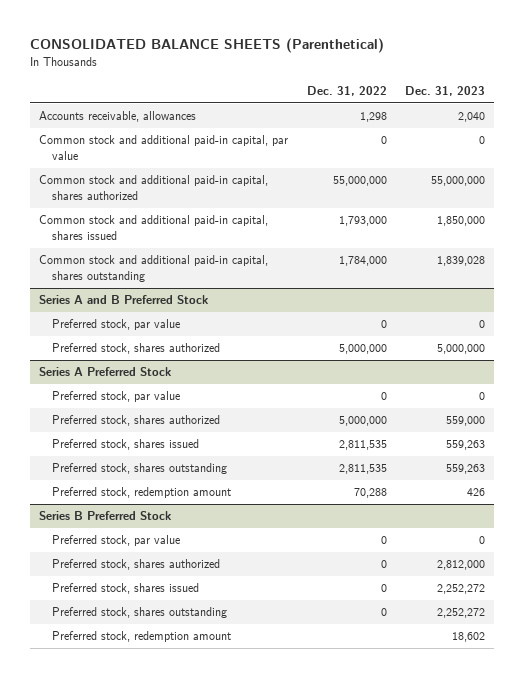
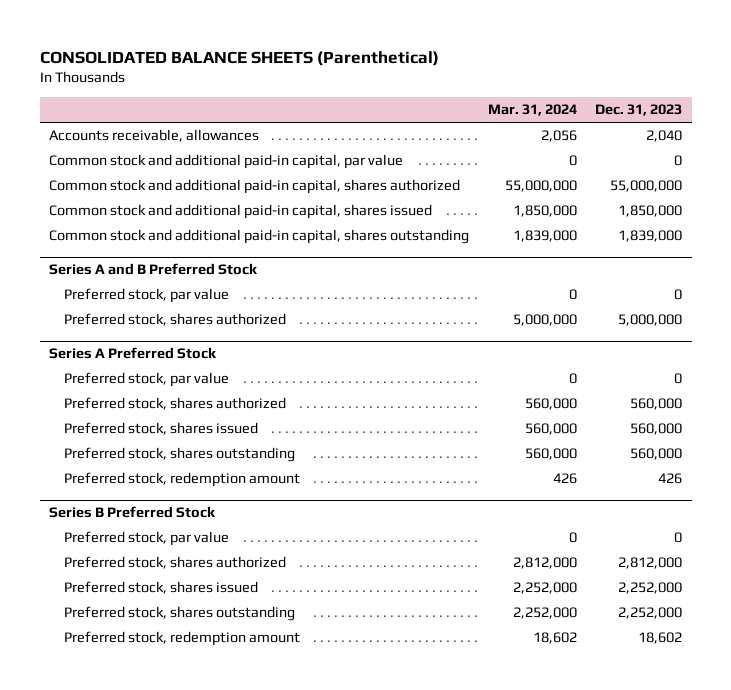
- | Dec. 31, 2022 | Dec. 31, 2023
+ | Mar. 31, 2024 | Dec. 31, 2023
- Common stock and additional paid-in capital, shares outstanding | 1,784,000 | 1,839,028
+ Common stock and additional paid-in capital, shares outstanding | 1,839,000 | 1,839,000
@ Series A Preferred Stock
- Preferred stock, shares authorized | 5,000,000 | 559,000
- Preferred stock, shares issued | 2,811,535 | 559,263
- Preferred stock, shares outstanding | 2,811,535 | 559,263
+ Preferred stock, shares authorized | 560,000 | 560,000
+ Preferred stock, shares issued | 560,000 | 560,000
+ Preferred stock, shares outstanding | 560,000 | 560,000
@ Series B Preferred Stock
- Preferred stock, shares issued | 0 | 2,252,272
- Preferred stock, shares outstanding | 0 | 2,252,272
+ Preferred stock, shares issued | 2,252,000 | 2,252,000
+ Preferred stock, shares outstanding | 2,252,000 | 2,252,000

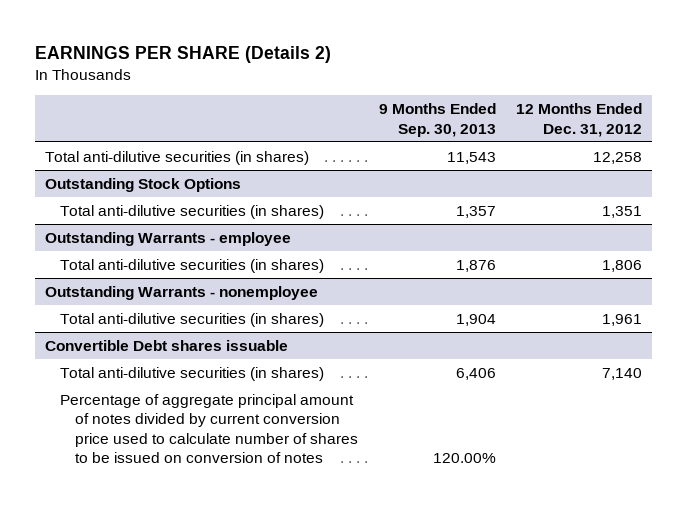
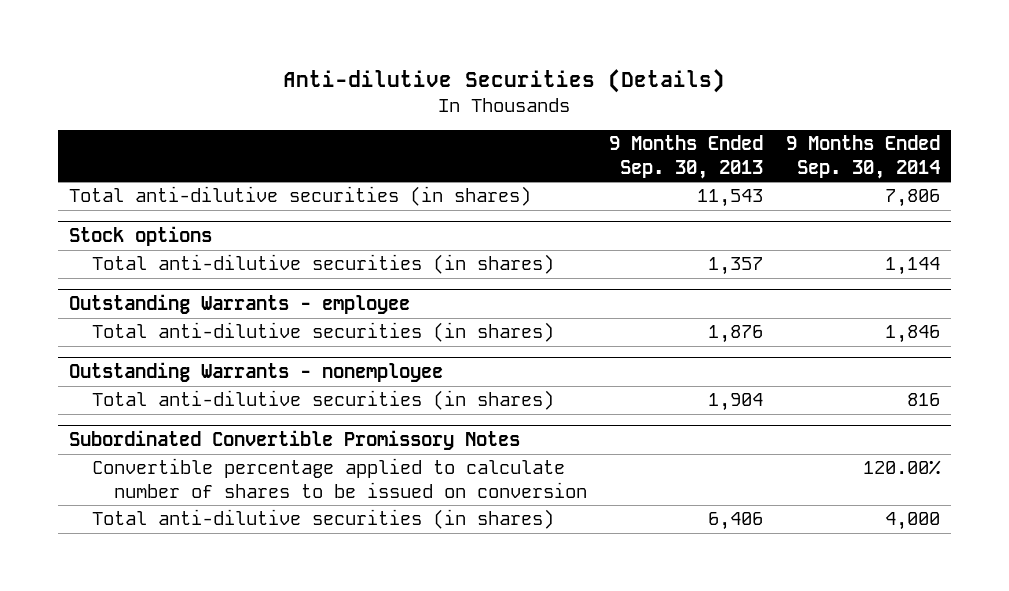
- EARNINGS PER SHARE (Details 2)
+ Anti-dilutive Securities (Details)
- | 9 Months Ended Sep. 30, 2013 | 12 Months Ended Dec. 31, 2012
+ | 9 Months Ended Sep. 30, 2013 | 9 Months Ended Sep. 30, 2014
- Outstanding Stock Options
+ Stock options
- Convertible Debt shares issuable
+ Subordinated Convertible Promissory Notes
+ Convertible percentage applied to calculate number of shares to be issued on conversion | | 120.00%
- Percentage of aggregate principal amount of notes divided by current conversion price used to calculate number of shares to be issued on conversion of notes | 120.00% |

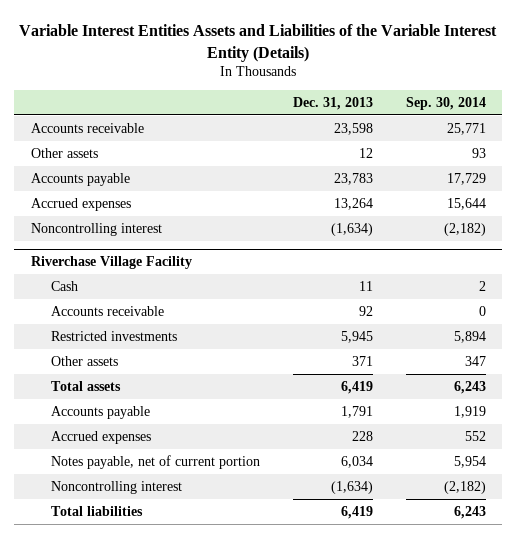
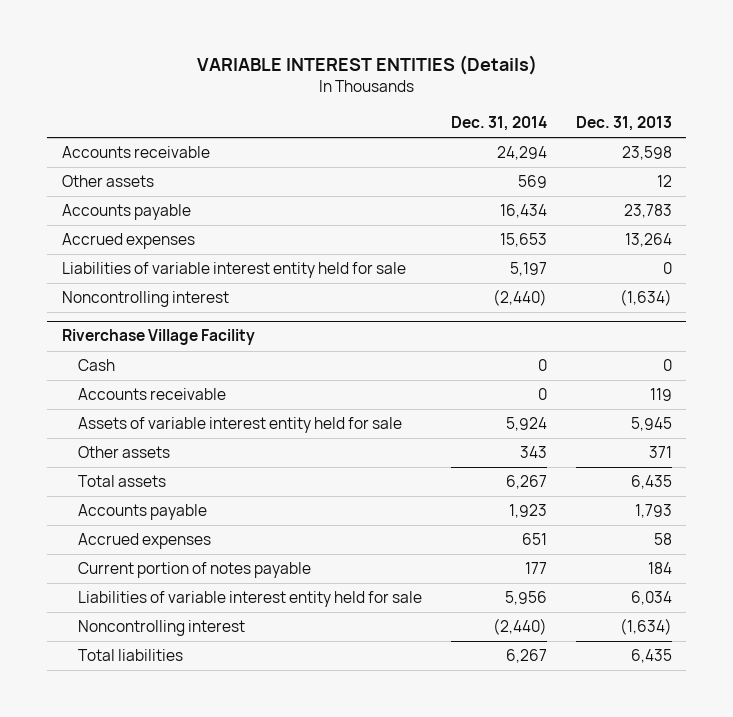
- Variable Interest Entities Assets and Liabilities of the Variable Interest Entity (Details)
+ VARIABLE INTEREST ENTITIES (Details)
- | Dec. 31, 2013 | Sep. 30, 2014
+ | Dec. 31, 2014 | Dec. 31, 2013
+ Liabilities of variable interest entity held for sale | 5,197 | 0
@ Riverchase Village Facility
- Cash | 11 | 2
- Accounts receivable | 92 | 0
- Restricted investments | 5,945 | 5,894
+ Cash | 0 | 0
+ Accounts receivable | 0 | 119
+ Assets of variable interest entity held for sale | 5,924 | 5,945
- Total assets | 6,419 | 6,243
- Accounts payable | 1,791 | 1,919
- Accrued expenses | 228 | 552
- Notes payable, net of current portion | 6,034 | 5,954
+ Total assets | 6,267 | 6,435
+ Accounts payable | 1,923 | 1,793
+ Accrued expenses | 651 | 58
+ Current portion of notes payable | 177 | 184
+ Liabilities of variable interest entity held for sale | 5,956 | 6,034
- Total liabilities | 6,419 | 6,243
+ Total liabilities | 6,267 | 6,435

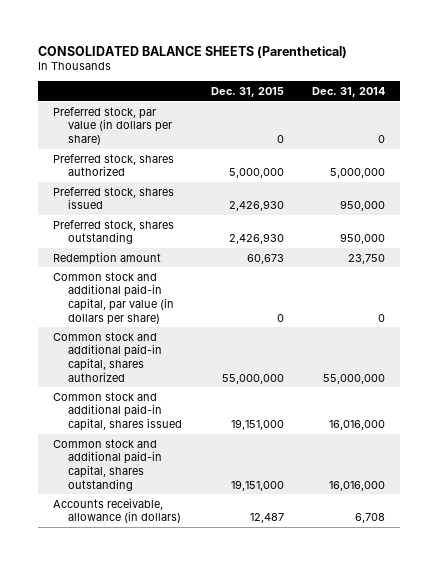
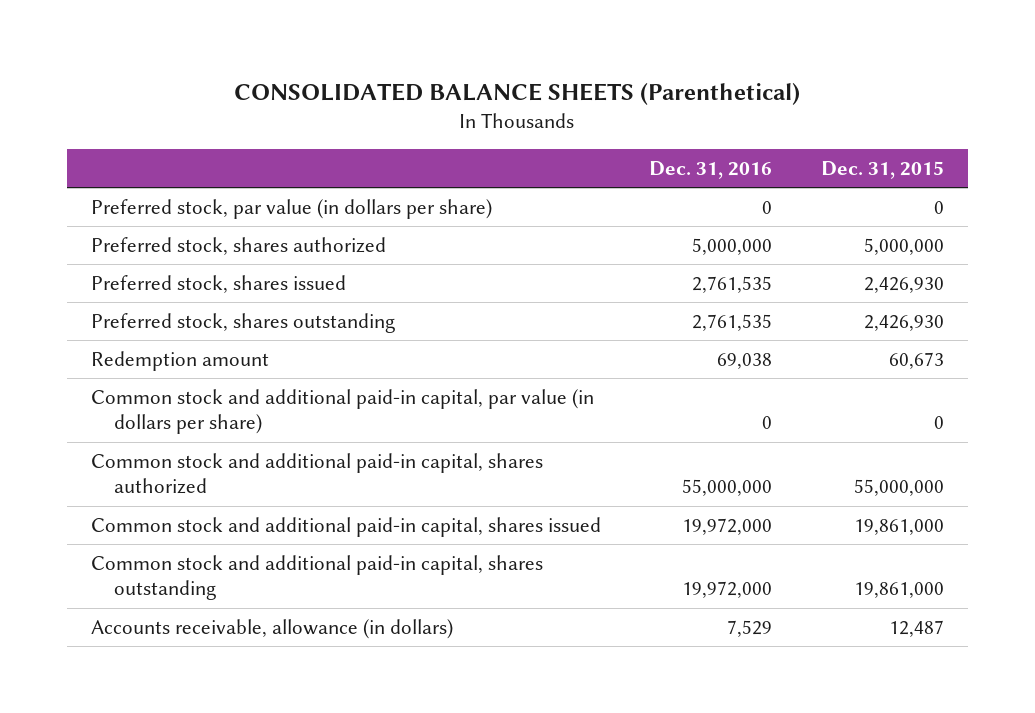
- | Dec. 31, 2015 | Dec. 31, 2014
+ | Dec. 31, 2016 | Dec. 31, 2015
- Common stock and additional paid-in capital, shares issued | 19,151,000 | 16,016,000
- Common stock and additional paid-in capital, shares outstanding | 19,151,000 | 16,016,000
+ Common stock and additional paid-in capital, shares issued | 19,972,000 | 19,861,000
+ Common stock and additional paid-in capital, shares outstanding | 19,972,000 | 19,861,000

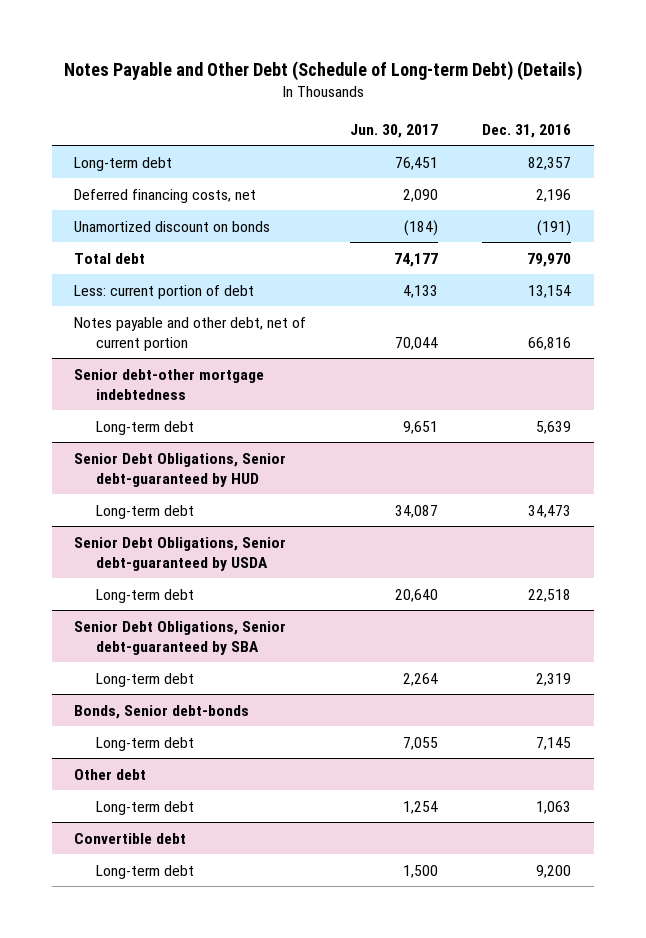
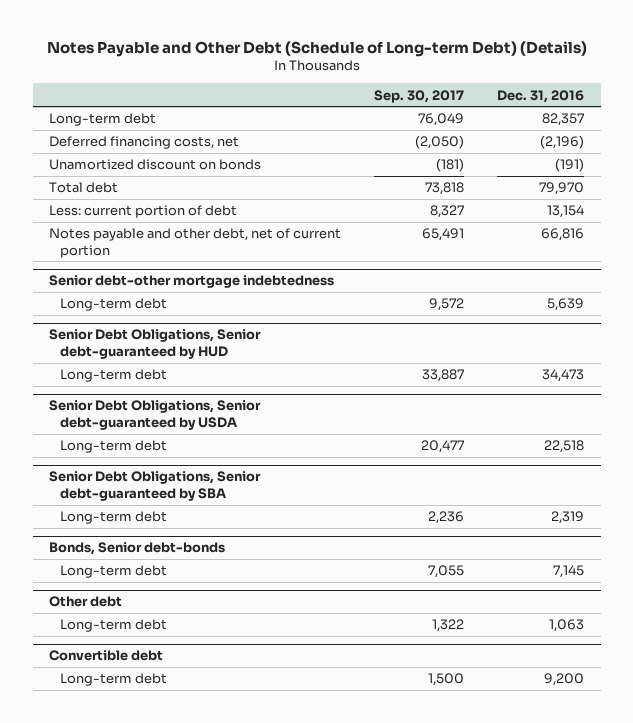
- | Jun. 30, 2017 | Dec. 31, 2016
+ | Sep. 30, 2017 | Dec. 31, 2016
- Deferred financing costs, net | 2,090 | 2,196
+ Deferred financing costs, net | (2,050) | (2,196)

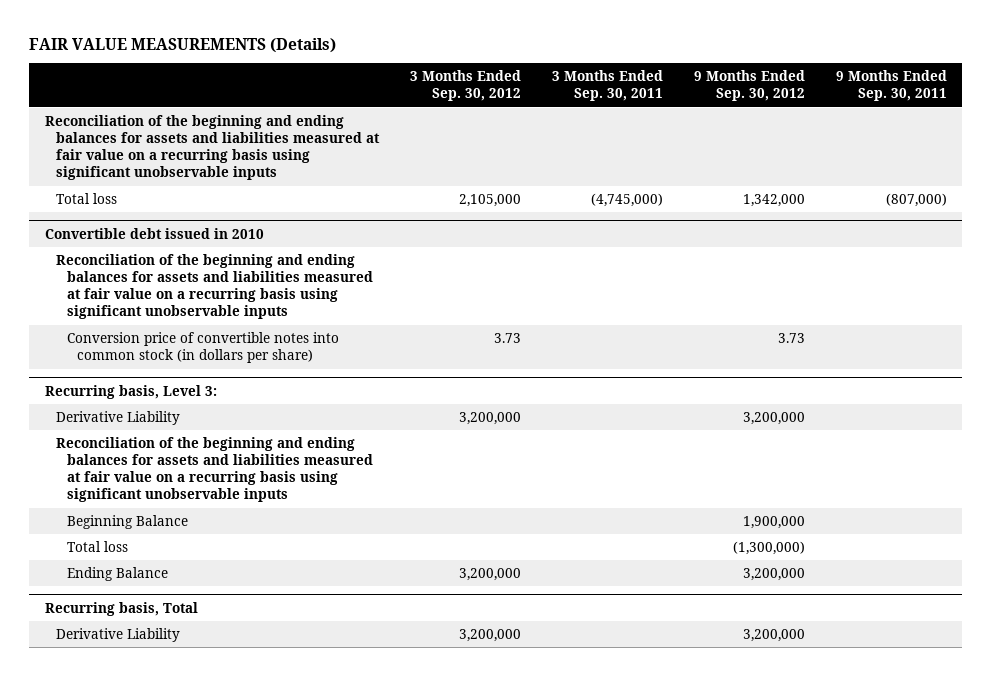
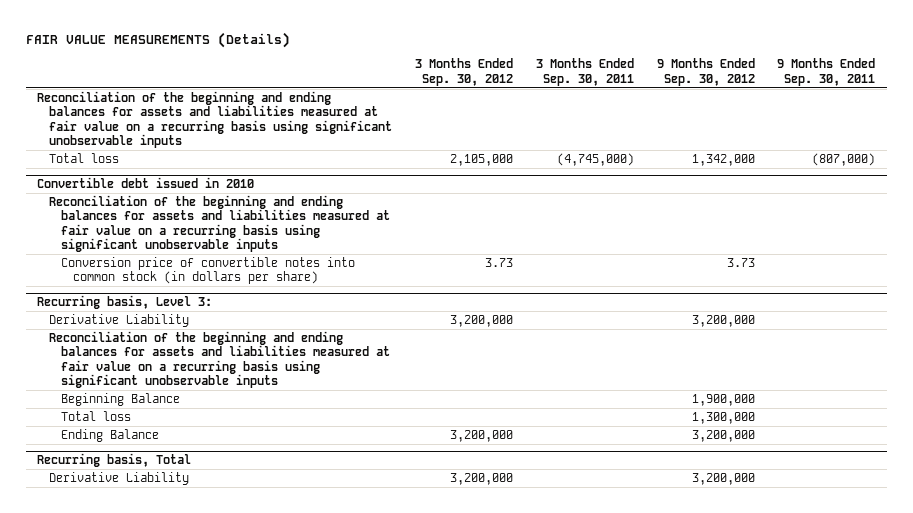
@ Recurring basis, Level 3:
- Total loss | | | (1,300,000) |
+ Total loss | | | 1,300,000 |

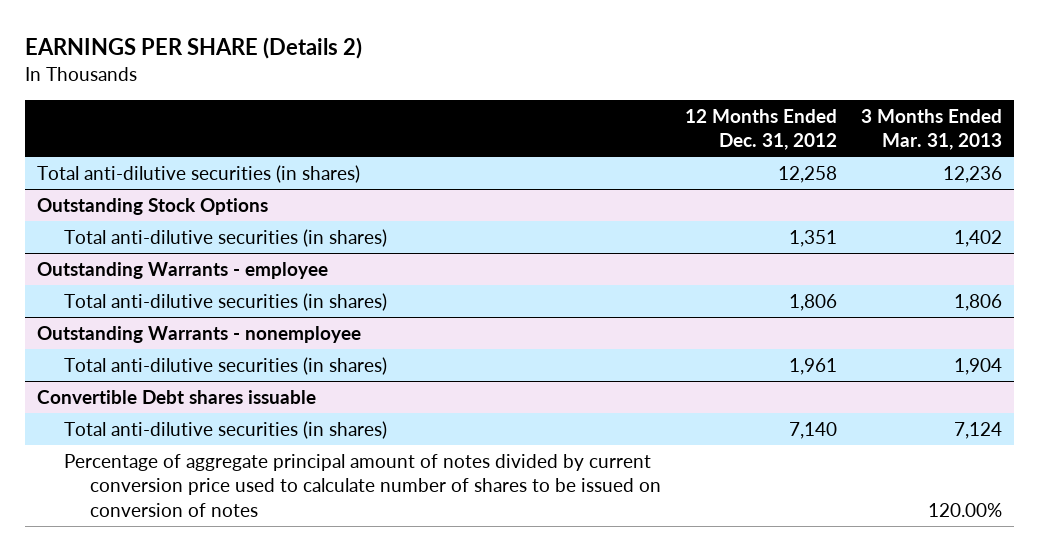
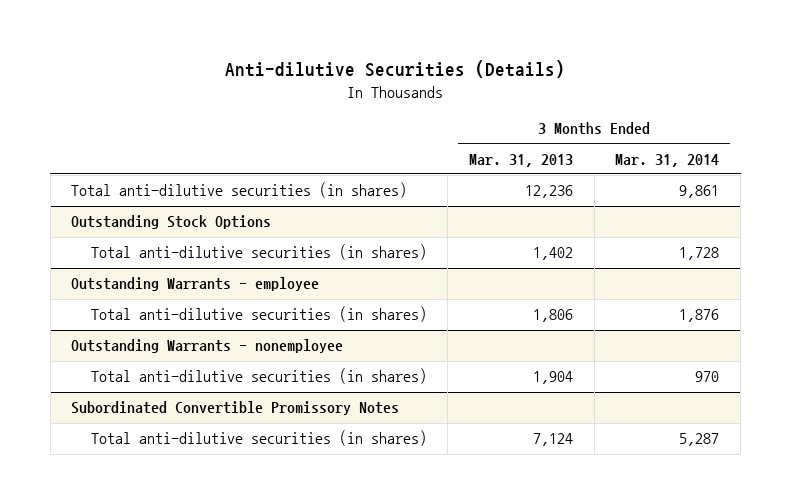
- EARNINGS PER SHARE (Details 2)
+ Anti-dilutive Securities (Details)
- | 12 Months Ended Dec. 31, 2012 | 3 Months Ended Mar. 31, 2013
+ | 3 Months Ended Mar. 31, 2013 | 3 Months Ended Mar. 31, 2014
- Convertible Debt shares issuable
+ Subordinated Convertible Promissory Notes
- Percentage of aggregate principal amount of notes divided by current conversion price used to calculate number of shares to be issued on conversion of notes | | 120.00%

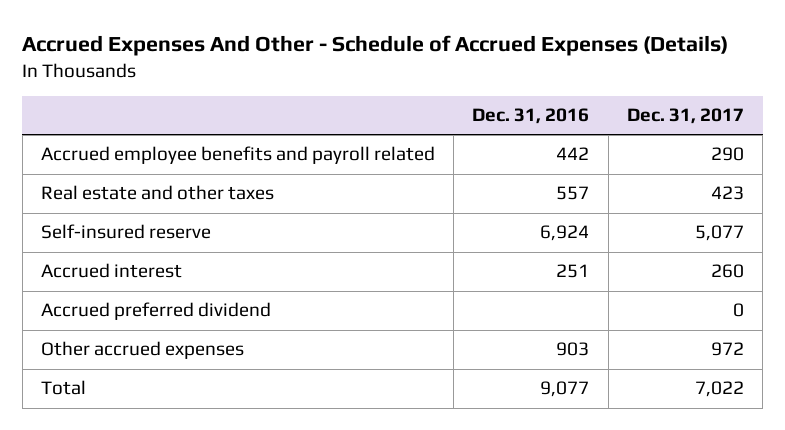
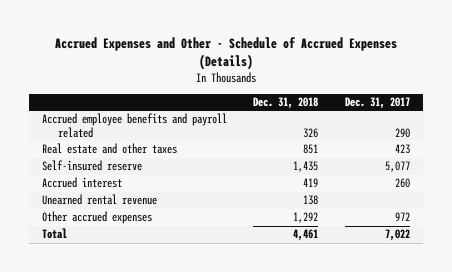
- Accrued Expenses And Other - Schedule of Accrued Expenses (Details)
+ Accrued Expenses and Other - Schedule of Accrued Expenses (Details)
- | Dec. 31, 2016 | Dec. 31, 2017
+ | Dec. 31, 2018 | Dec. 31, 2017
- Accrued preferred dividend | | 0
+ Unearned rental revenue | 138 |

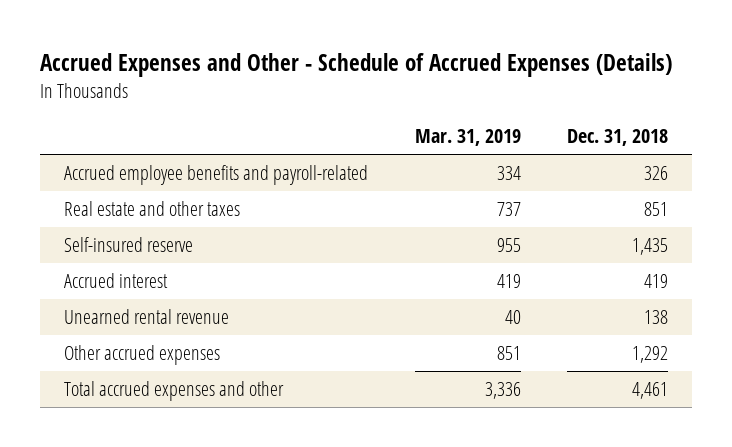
- | Dec. 31, 2018 | Dec. 31, 2017
+ | Mar. 31, 2019 | Dec. 31, 2018
- Accrued employee benefits and payroll related | 326 | 290
+ Accrued employee benefits and payroll-related | 334 | 326
- Total | 4,461 | 7,022
+ Total accrued expenses and other | 3,336 | 4,461

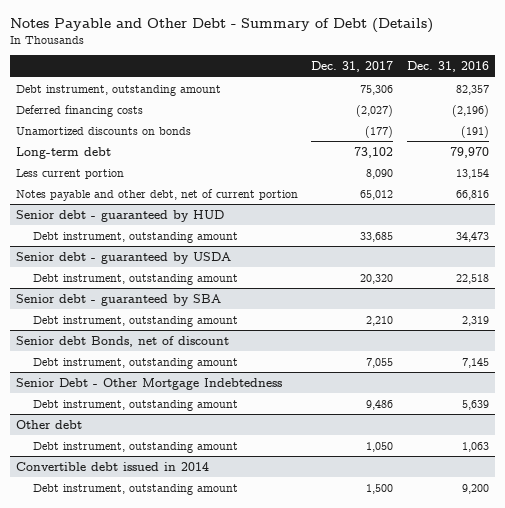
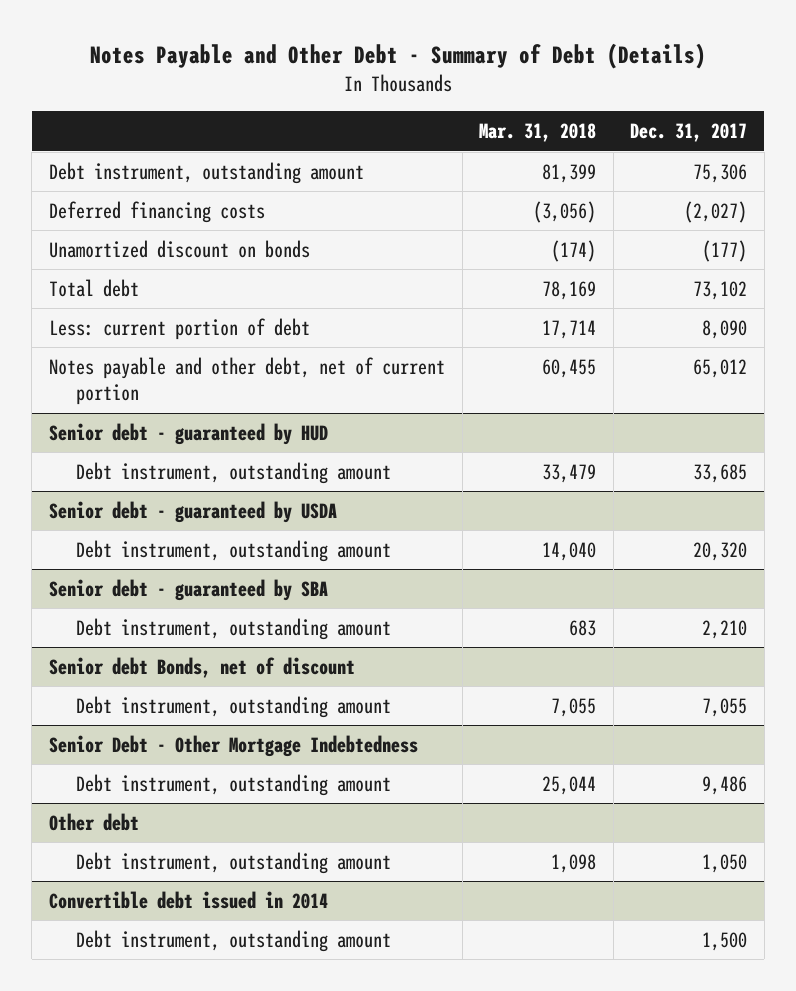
- | Dec. 31, 2017 | Dec. 31, 2016
+ | Mar. 31, 2018 | Dec. 31, 2017
- Unamortized discounts on bonds | (177) | (191)
- Long-term debt | 73,102 | 79,970
- Less current portion | 8,090 | 13,154
+ Unamortized discount on bonds | (174) | (177)
+ Total debt | 78,169 | 73,102
+ Less: current portion of debt | 17,714 | 8,090

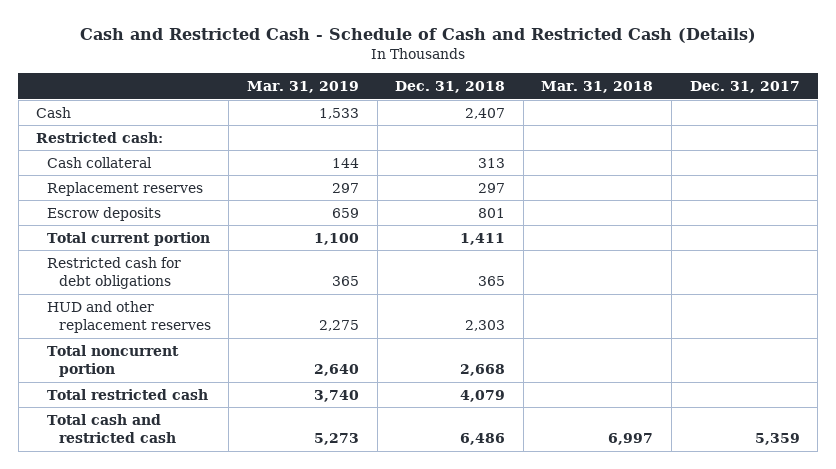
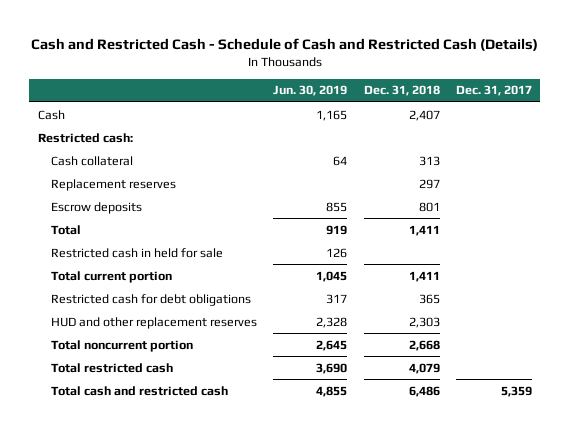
- | Mar. 31, 2019 | Dec. 31, 2018 | Mar. 31, 2018 | Dec. 31, 2017
+ | Jun. 30, 2019 | Dec. 31, 2018 | Dec. 31, 2017
+ Total | 919 | 1,411 |
+ Restricted cash in held for sale | 126 | |

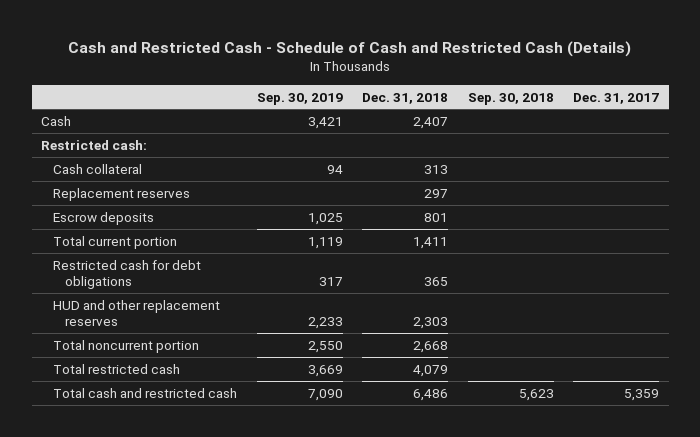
- | Jun. 30, 2019 | Dec. 31, 2018 | Dec. 31, 2017
+ | Sep. 30, 2019 | Dec. 31, 2018 | Sep. 30, 2018 | Dec. 31, 2017
- Total | 919 | 1,411 |
- Restricted cash in held for sale | 126 | |

